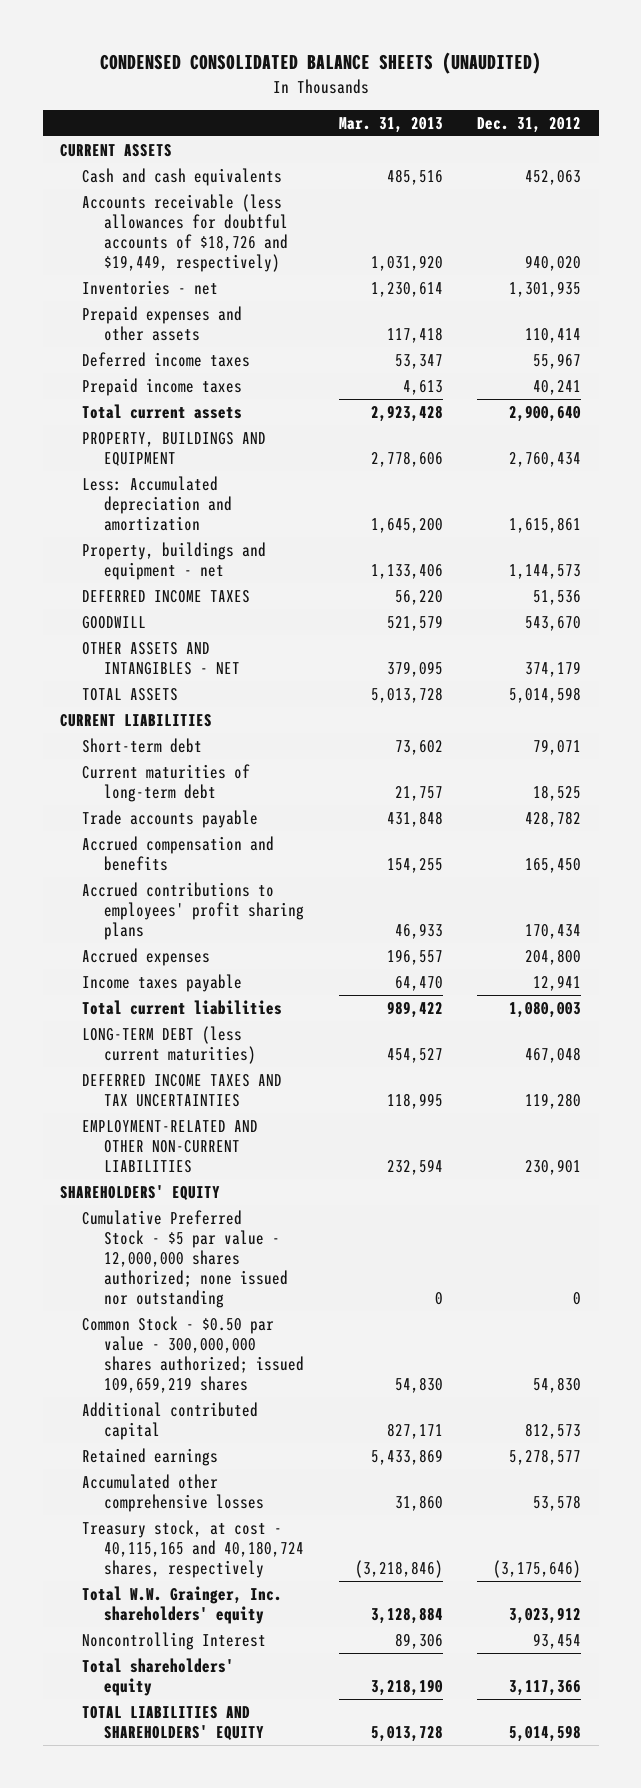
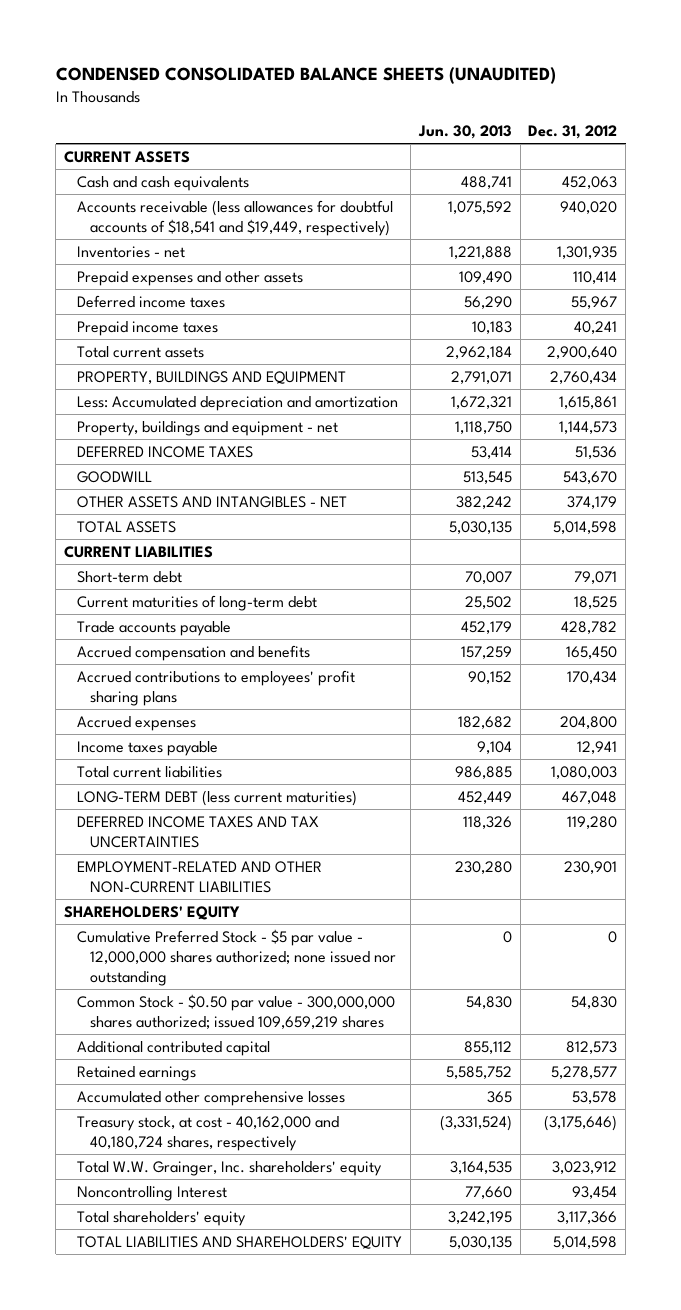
- | Mar. 31, 2013 | Dec. 31, 2012
+ | Jun. 30, 2013 | Dec. 31, 2012
- Accounts receivable (less allowances for doubtful accounts of $18,726 and $19,449, respectively) | 1,031,920 | 940,020
+ Accounts receivable (less allowances for doubtful accounts of $18,541 and $19,449, respectively) | 1,075,592 | 940,020
- Treasury stock, at cost - 40,115,165 and 40,180,724 shares, respectively | (3,218,846) | (3,175,646)
+ Treasury stock, at cost - 40,162,000 and 40,180,724 shares, respectively | (3,331,524) | (3,175,646)

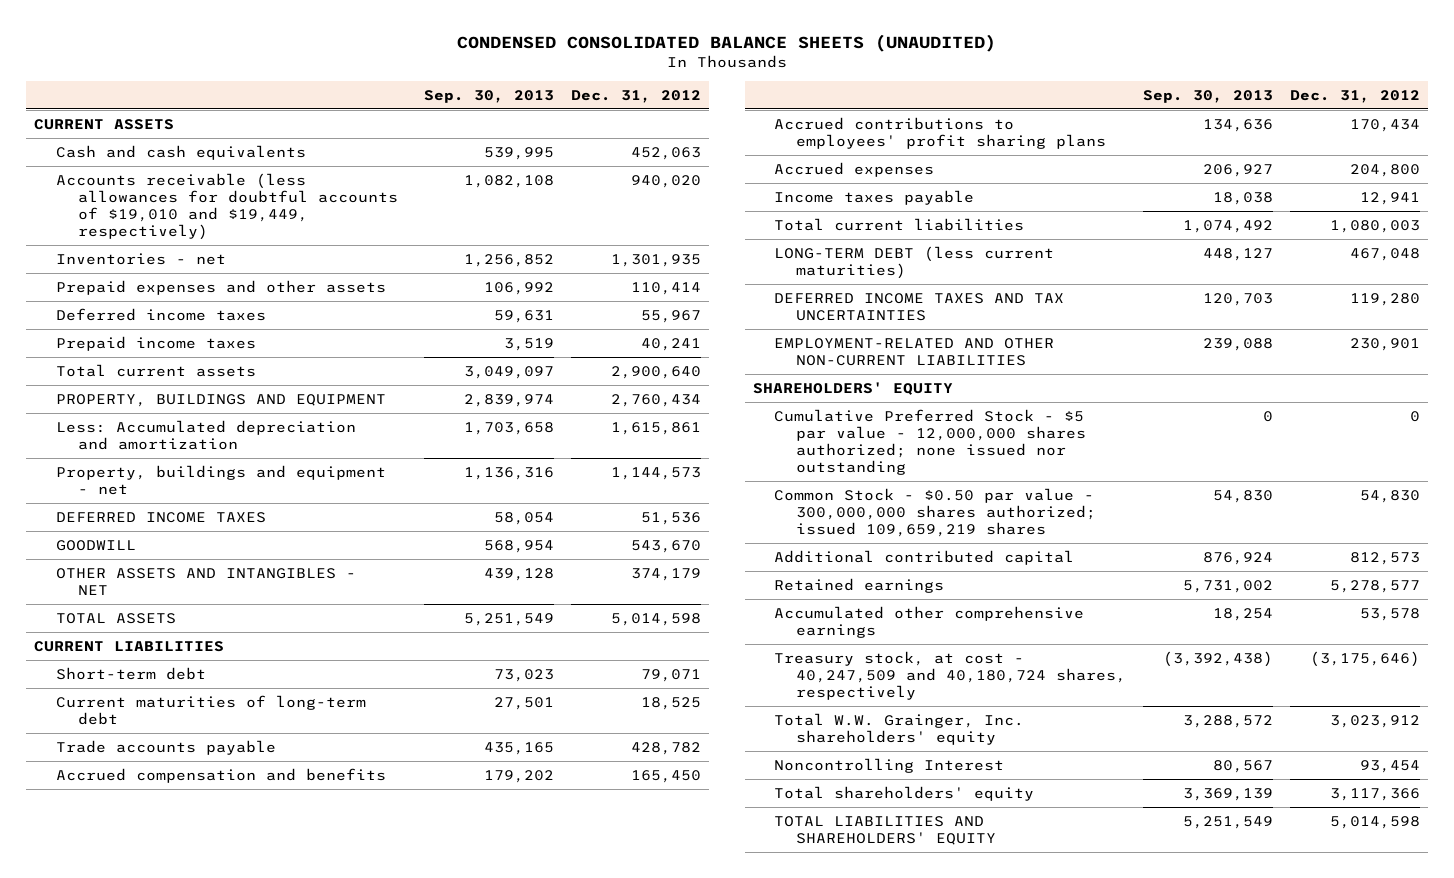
- | Jun. 30, 2013 | Dec. 31, 2012
+ | Sep. 30, 2013 | Dec. 31, 2012
- Accounts receivable (less allowances for doubtful accounts of $18,541 and $19,449, respectively) | 1,075,592 | 940,020
+ Accounts receivable (less allowances for doubtful accounts of $19,010 and $19,449, respectively) | 1,082,108 | 940,020
- Accumulated other comprehensive losses | 365 | 53,578
- Treasury stock, at cost - 40,162,000 and 40,180,724 shares, respectively | (3,331,524) | (3,175,646)
+ Accumulated other comprehensive earnings | 18,254 | 53,578
+ Treasury stock, at cost - 40,247,509 and 40,180,724 shares, respectively | (3,392,438) | (3,175,646)

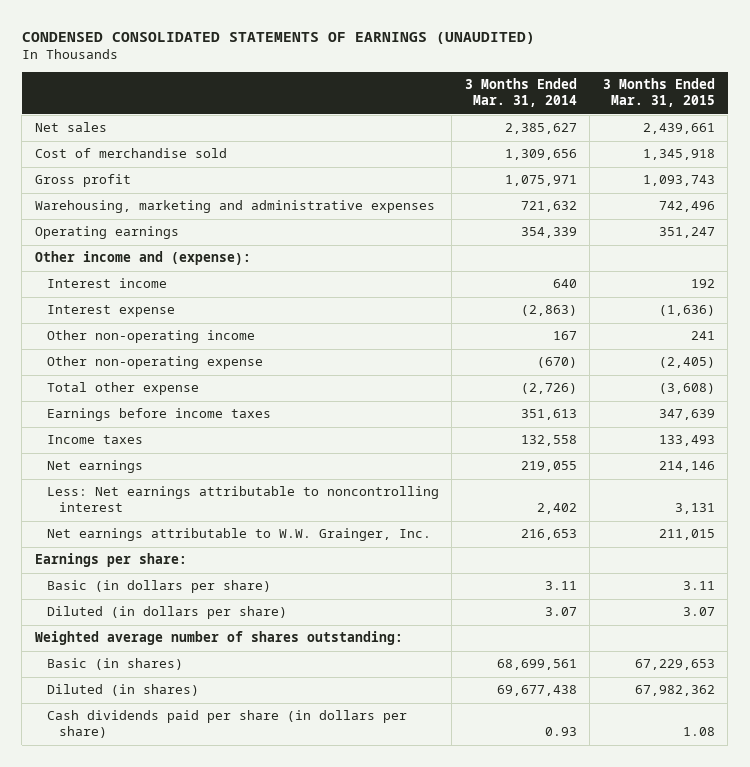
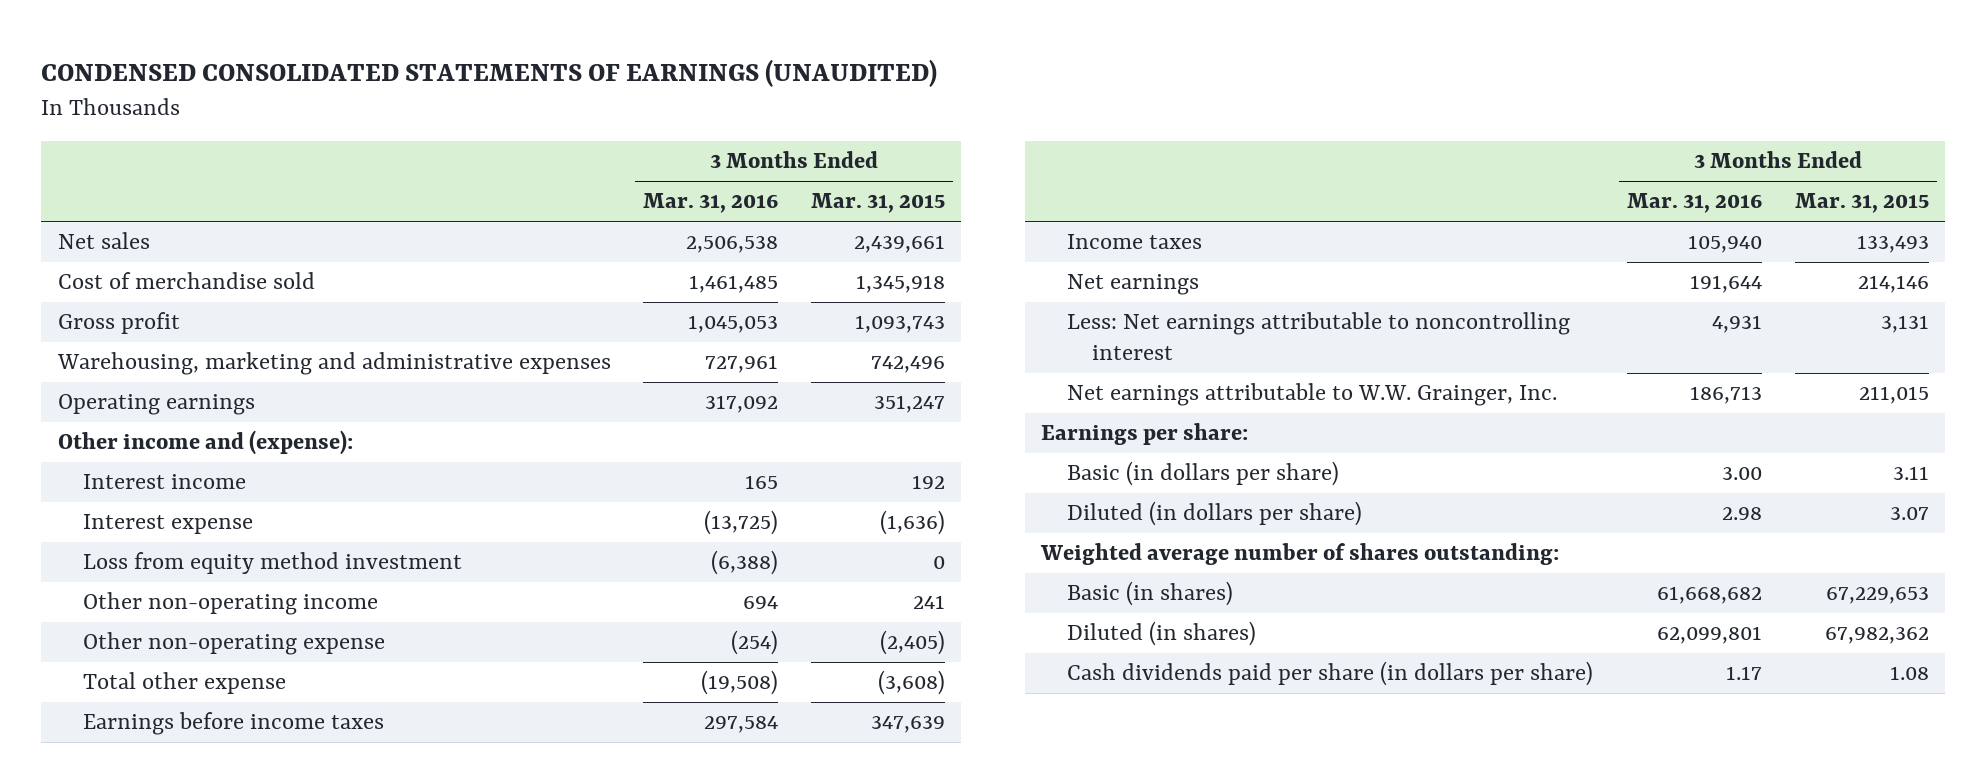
- | 3 Months Ended Mar. 31, 2014 | 3 Months Ended Mar. 31, 2015
+ | 3 Months Ended Mar. 31, 2016 | 3 Months Ended Mar. 31, 2015
+ Loss from equity method investment | (6,388) | 0

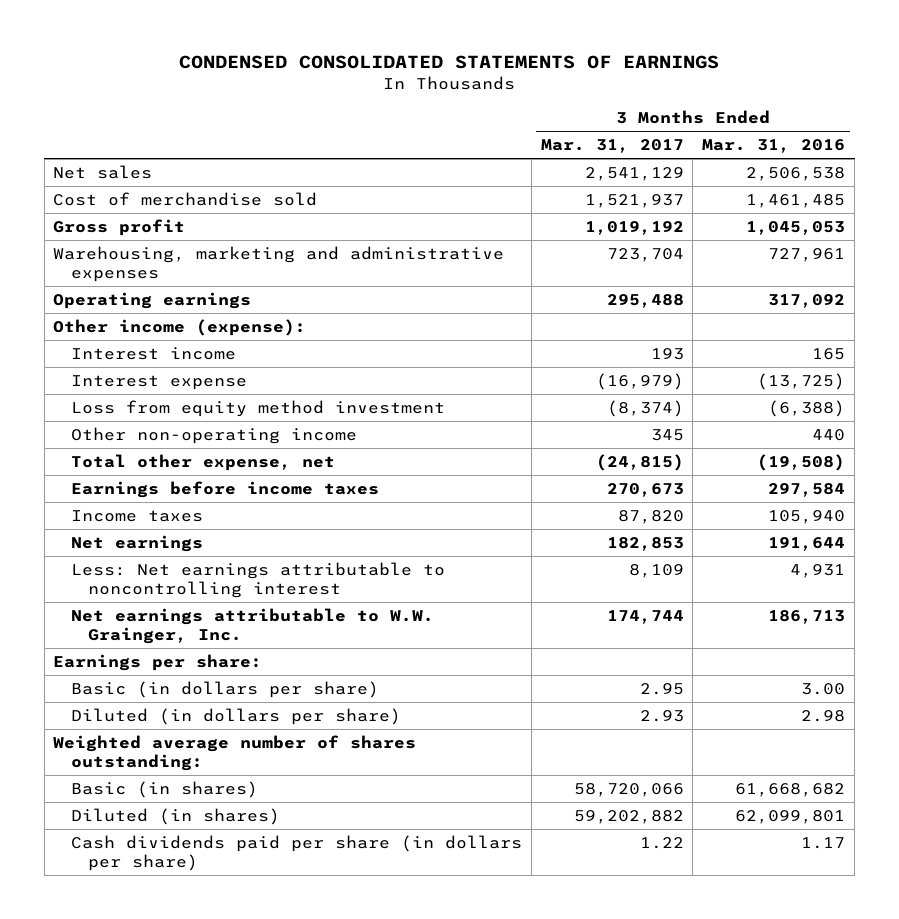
- CONDENSED CONSOLIDATED STATEMENTS OF EARNINGS (UNAUDITED)
+ CONDENSED CONSOLIDATED STATEMENTS OF EARNINGS
- | 3 Months Ended Mar. 31, 2016 | 3 Months Ended Mar. 31, 2015
+ | 3 Months Ended Mar. 31, 2017 | 3 Months Ended Mar. 31, 2016
- Other income and (expense):
+ Other income (expense):
- Other non-operating income | 694 | 241
- Other non-operating expense | (254) | (2,405)
- Total other expense | (19,508) | (3,608)
+ Other non-operating income | 345 | 440
+ Total other expense, net | (24,815) | (19,508)

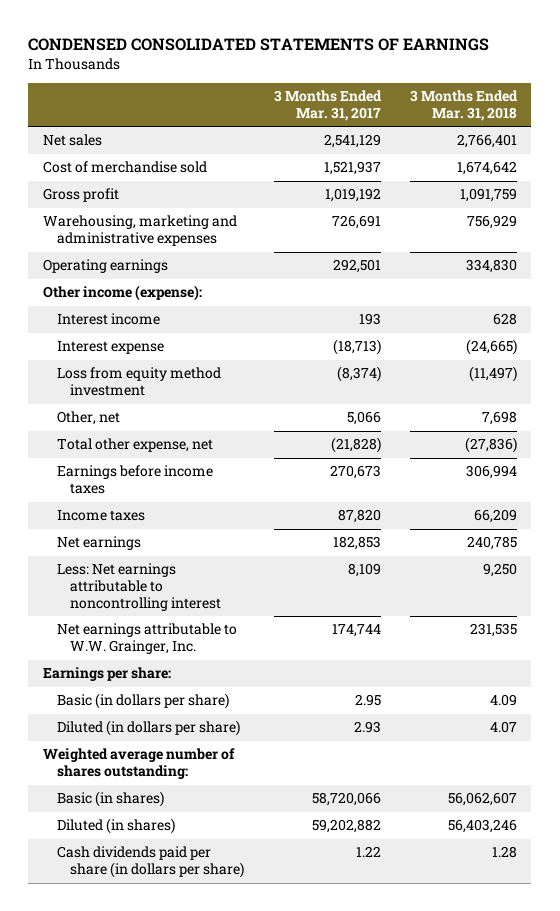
- | 3 Months Ended Mar. 31, 2017 | 3 Months Ended Mar. 31, 2016
+ | 3 Months Ended Mar. 31, 2017 | 3 Months Ended Mar. 31, 2018
- Warehousing, marketing and administrative expenses | 723,704 | 727,961
- Operating earnings | 295,488 | 317,092
+ Warehousing, marketing and administrative expenses | 726,691 | 756,929
+ Operating earnings | 292,501 | 334,830
- Interest expense | (16,979) | (13,725)
+ Interest expense | (18,713) | (24,665)
- Other non-operating income | 345 | 440
- Total other expense, net | (24,815) | (19,508)
+ Other, net | 5,066 | 7,698
+ Total other expense, net | (21,828) | (27,836)

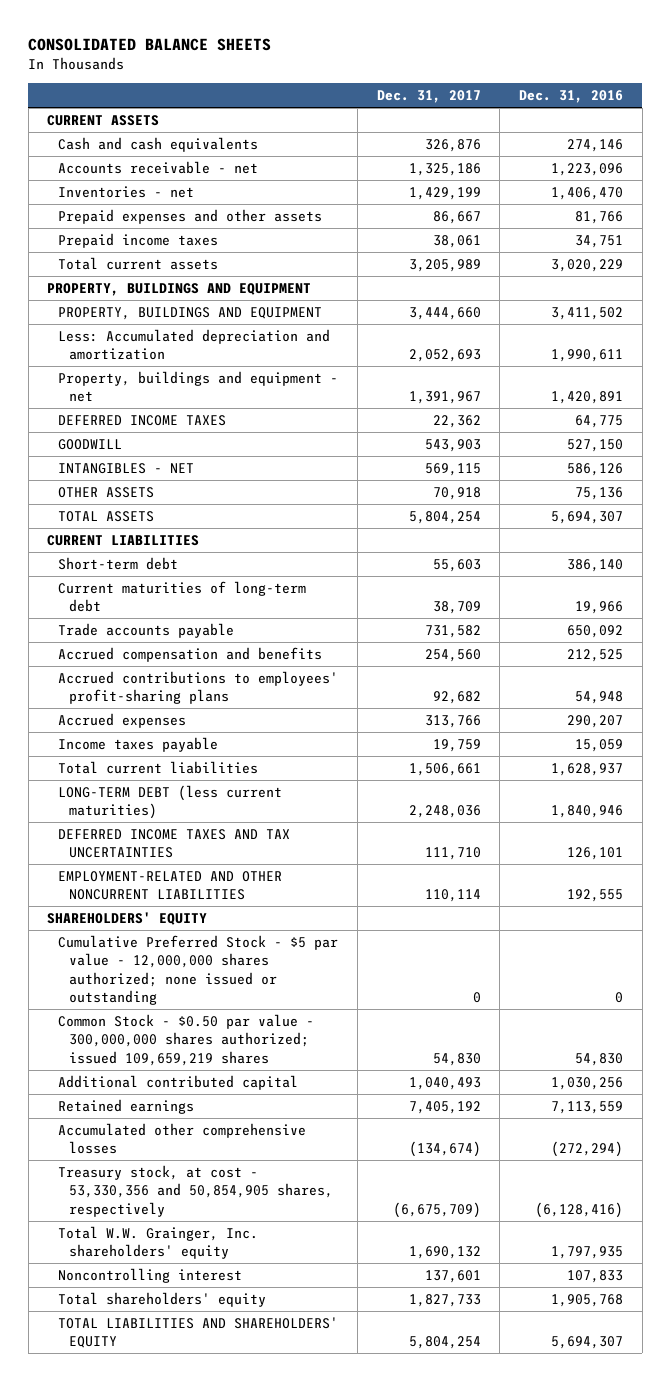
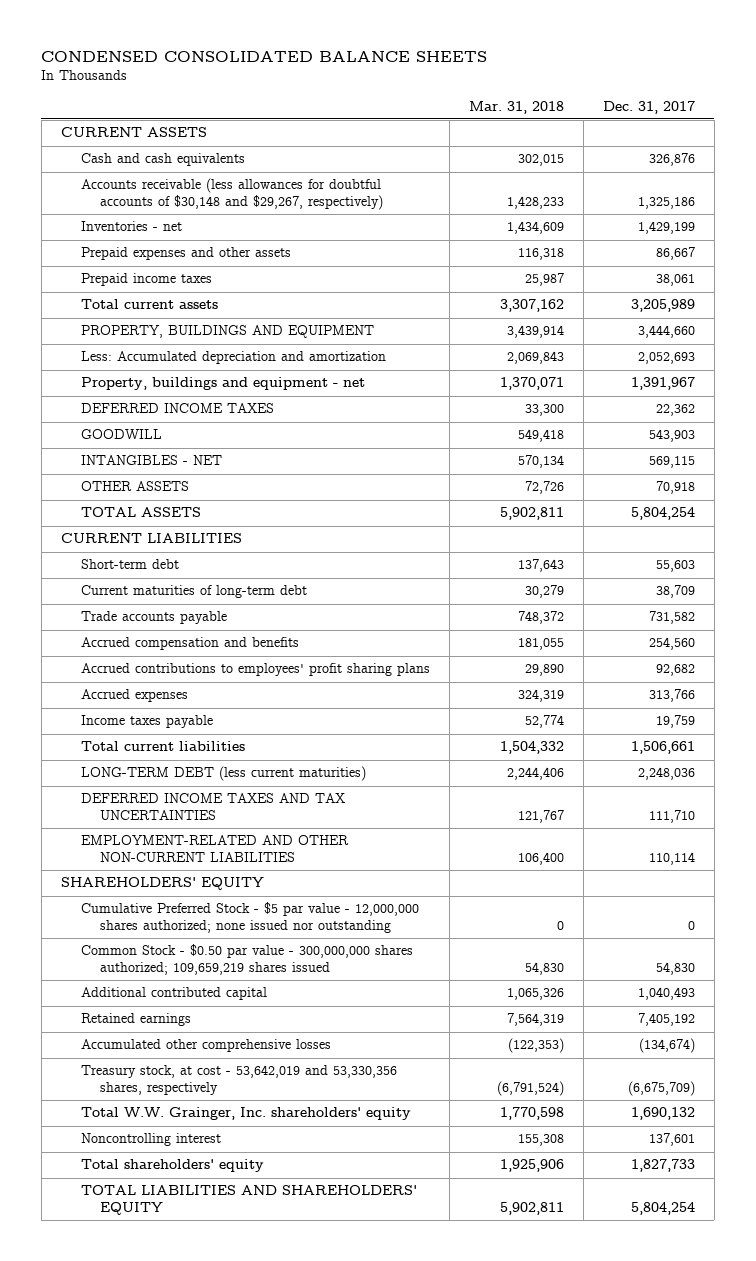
- CONSOLIDATED BALANCE SHEETS
+ CONDENSED CONSOLIDATED BALANCE SHEETS
- | Dec. 31, 2017 | Dec. 31, 2016
+ | Mar. 31, 2018 | Dec. 31, 2017
- Accounts receivable - net | 1,325,186 | 1,223,096
+ Accounts receivable (less allowances for doubtful accounts of $30,148 and $29,267, respectively) | 1,428,233 | 1,325,186
- PROPERTY, BUILDINGS AND EQUIPMENT
- Accrued contributions to employees' profit-sharing plans | 92,682 | 54,948
+ Accrued contributions to employees' profit sharing plans | 29,890 | 92,682
- EMPLOYMENT-RELATED AND OTHER NONCURRENT LIABILITIES | 110,114 | 192,555
+ EMPLOYMENT-RELATED AND OTHER NON-CURRENT LIABILITIES | 106,400 | 110,114
- Cumulative Preferred Stock - $5 par value - 12,000,000 shares authorized; none issued or outstanding | 0 | 0
- Common Stock - $0.50 par value - 300,000,000 shares authorized; issued 109,659,219 shares | 54,830 | 54,830
+ Cumulative Preferred Stock - $5 par value - 12,000,000 shares authorized; none issued nor outstanding | 0 | 0
+ Common Stock - $0.50 par value - 300,000,000 shares authorized; 109,659,219 shares issued | 54,830 | 54,830
- Treasury stock, at cost - 53,330,356 and 50,854,905 shares, respectively | (6,675,709) | (6,128,416)
+ Treasury stock, at cost - 53,642,019 and 53,330,356 shares, respectively | (6,791,524) | (6,675,709)

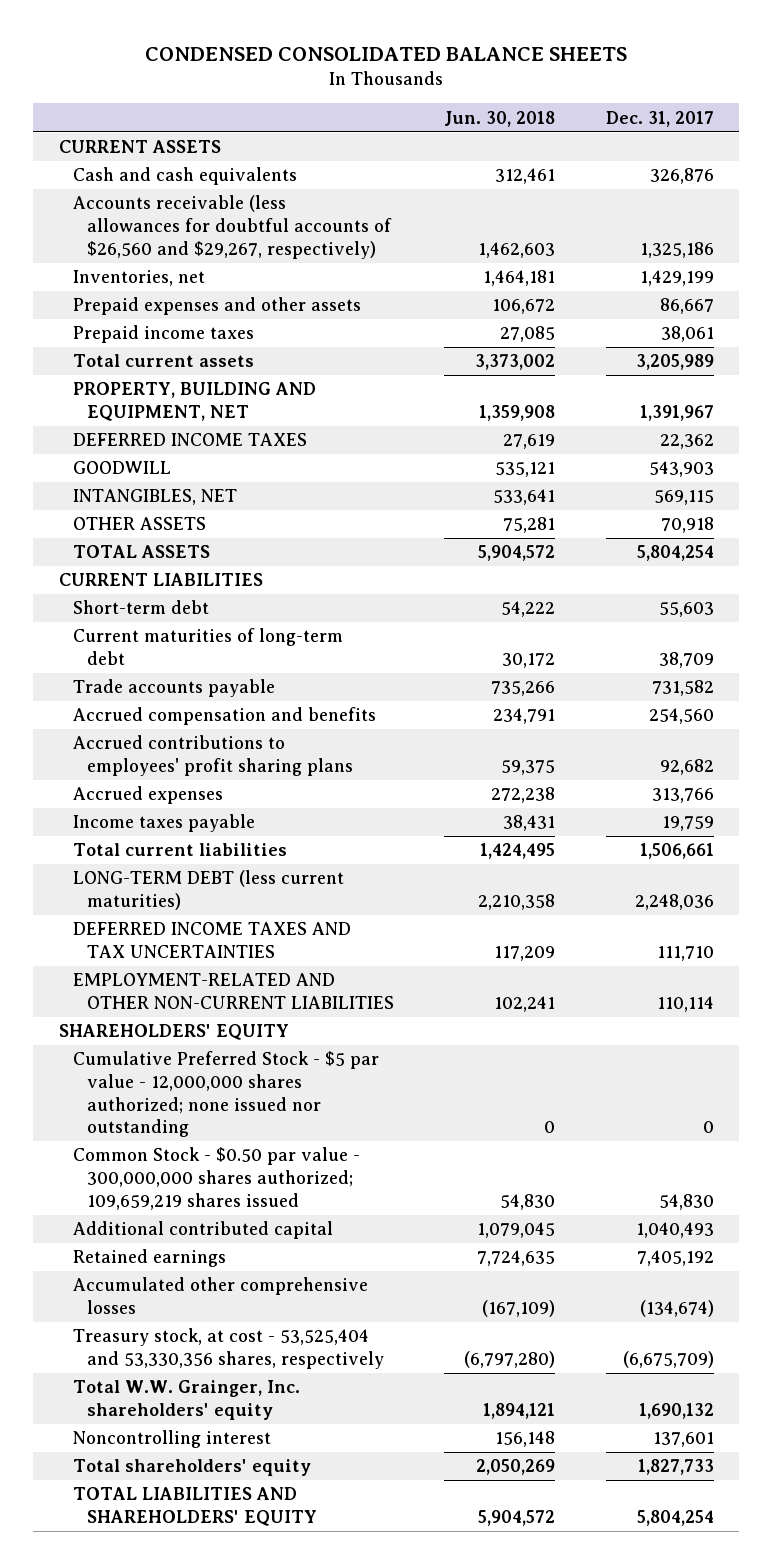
- | Mar. 31, 2018 | Dec. 31, 2017
+ | Jun. 30, 2018 | Dec. 31, 2017
- Accounts receivable (less allowances for doubtful accounts of $30,148 and $29,267, respectively) | 1,428,233 | 1,325,186
- Inventories - net | 1,434,609 | 1,429,199
+ Accounts receivable (less allowances for doubtful accounts of $26,560 and $29,267, respectively) | 1,462,603 | 1,325,186
+ Inventories, net | 1,464,181 | 1,429,199
- PROPERTY, BUILDINGS AND EQUIPMENT | 3,439,914 | 3,444,660
- Less: Accumulated depreciation and amortization | 2,069,843 | 2,052,693
- Property, buildings and equipment - net | 1,370,071 | 1,391,967
+ PROPERTY, BUILDING AND EQUIPMENT, NET | 1,359,908 | 1,391,967
- INTANGIBLES - NET | 570,134 | 569,115
+ INTANGIBLES, NET | 533,641 | 569,115
- Treasury stock, at cost - 53,642,019 and 53,330,356 shares, respectively | (6,791,524) | (6,675,709)
+ Treasury stock, at cost - 53,525,404 and 53,330,356 shares, respectively | (6,797,280) | (6,675,709)

